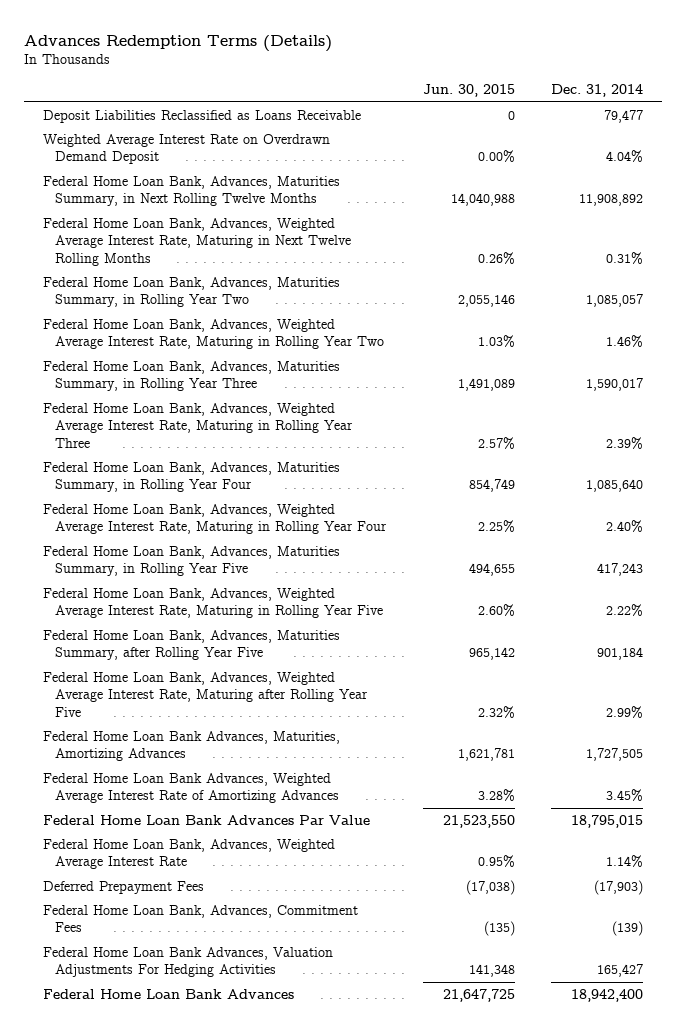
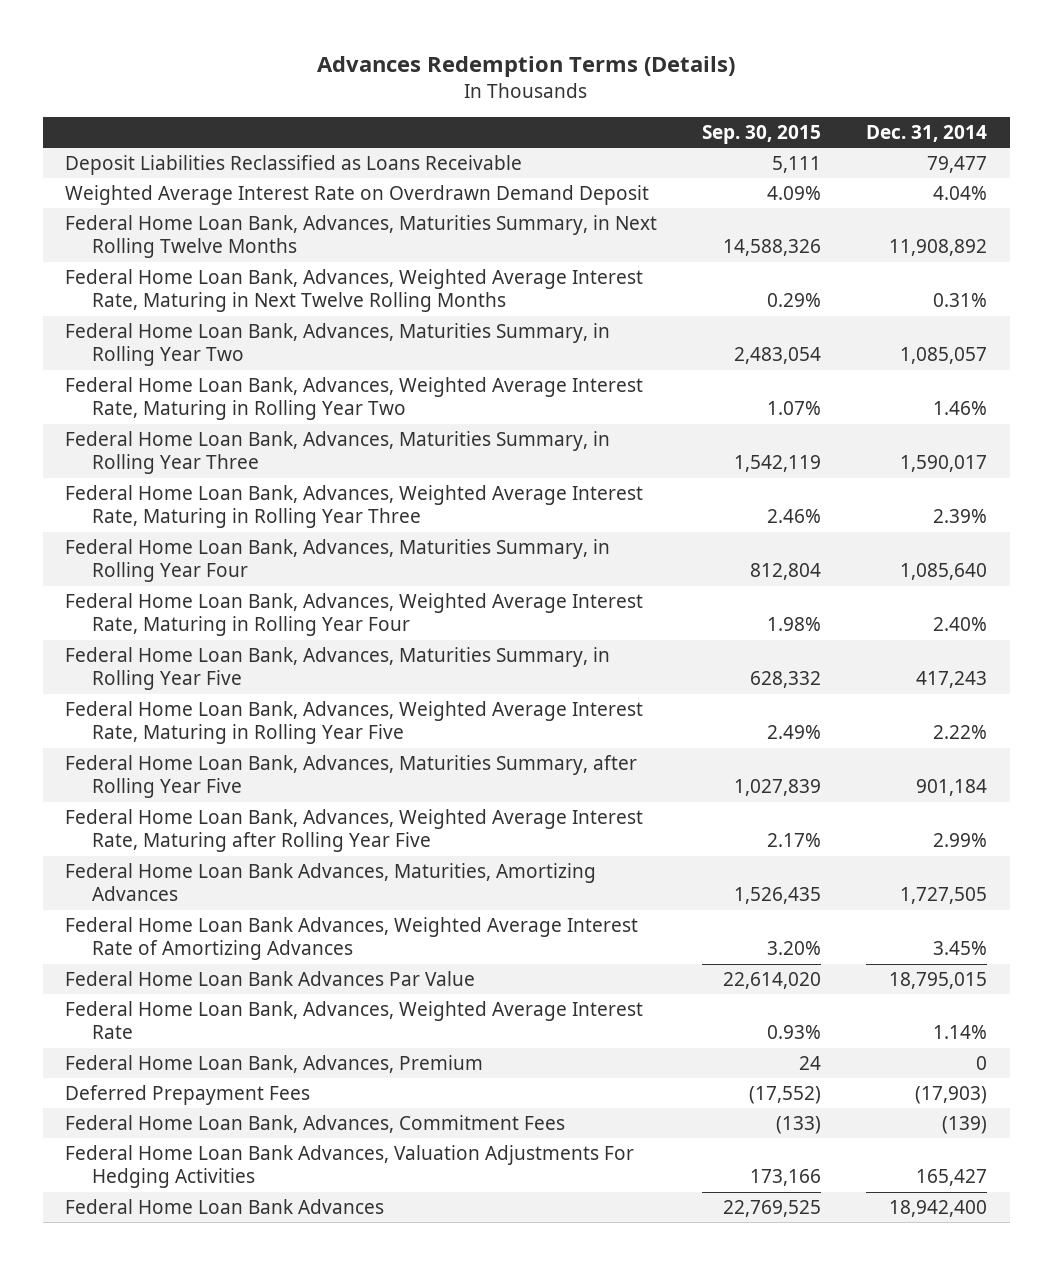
- | Jun. 30, 2015 | Dec. 31, 2014
+ | Sep. 30, 2015 | Dec. 31, 2014
+ Federal Home Loan Bank, Advances, Premium | 24 | 0

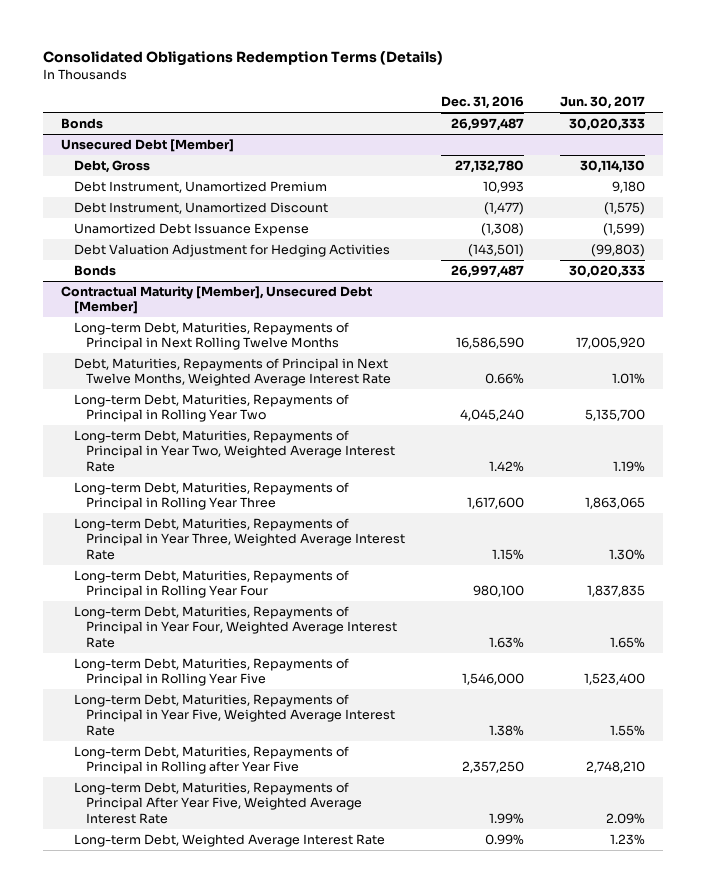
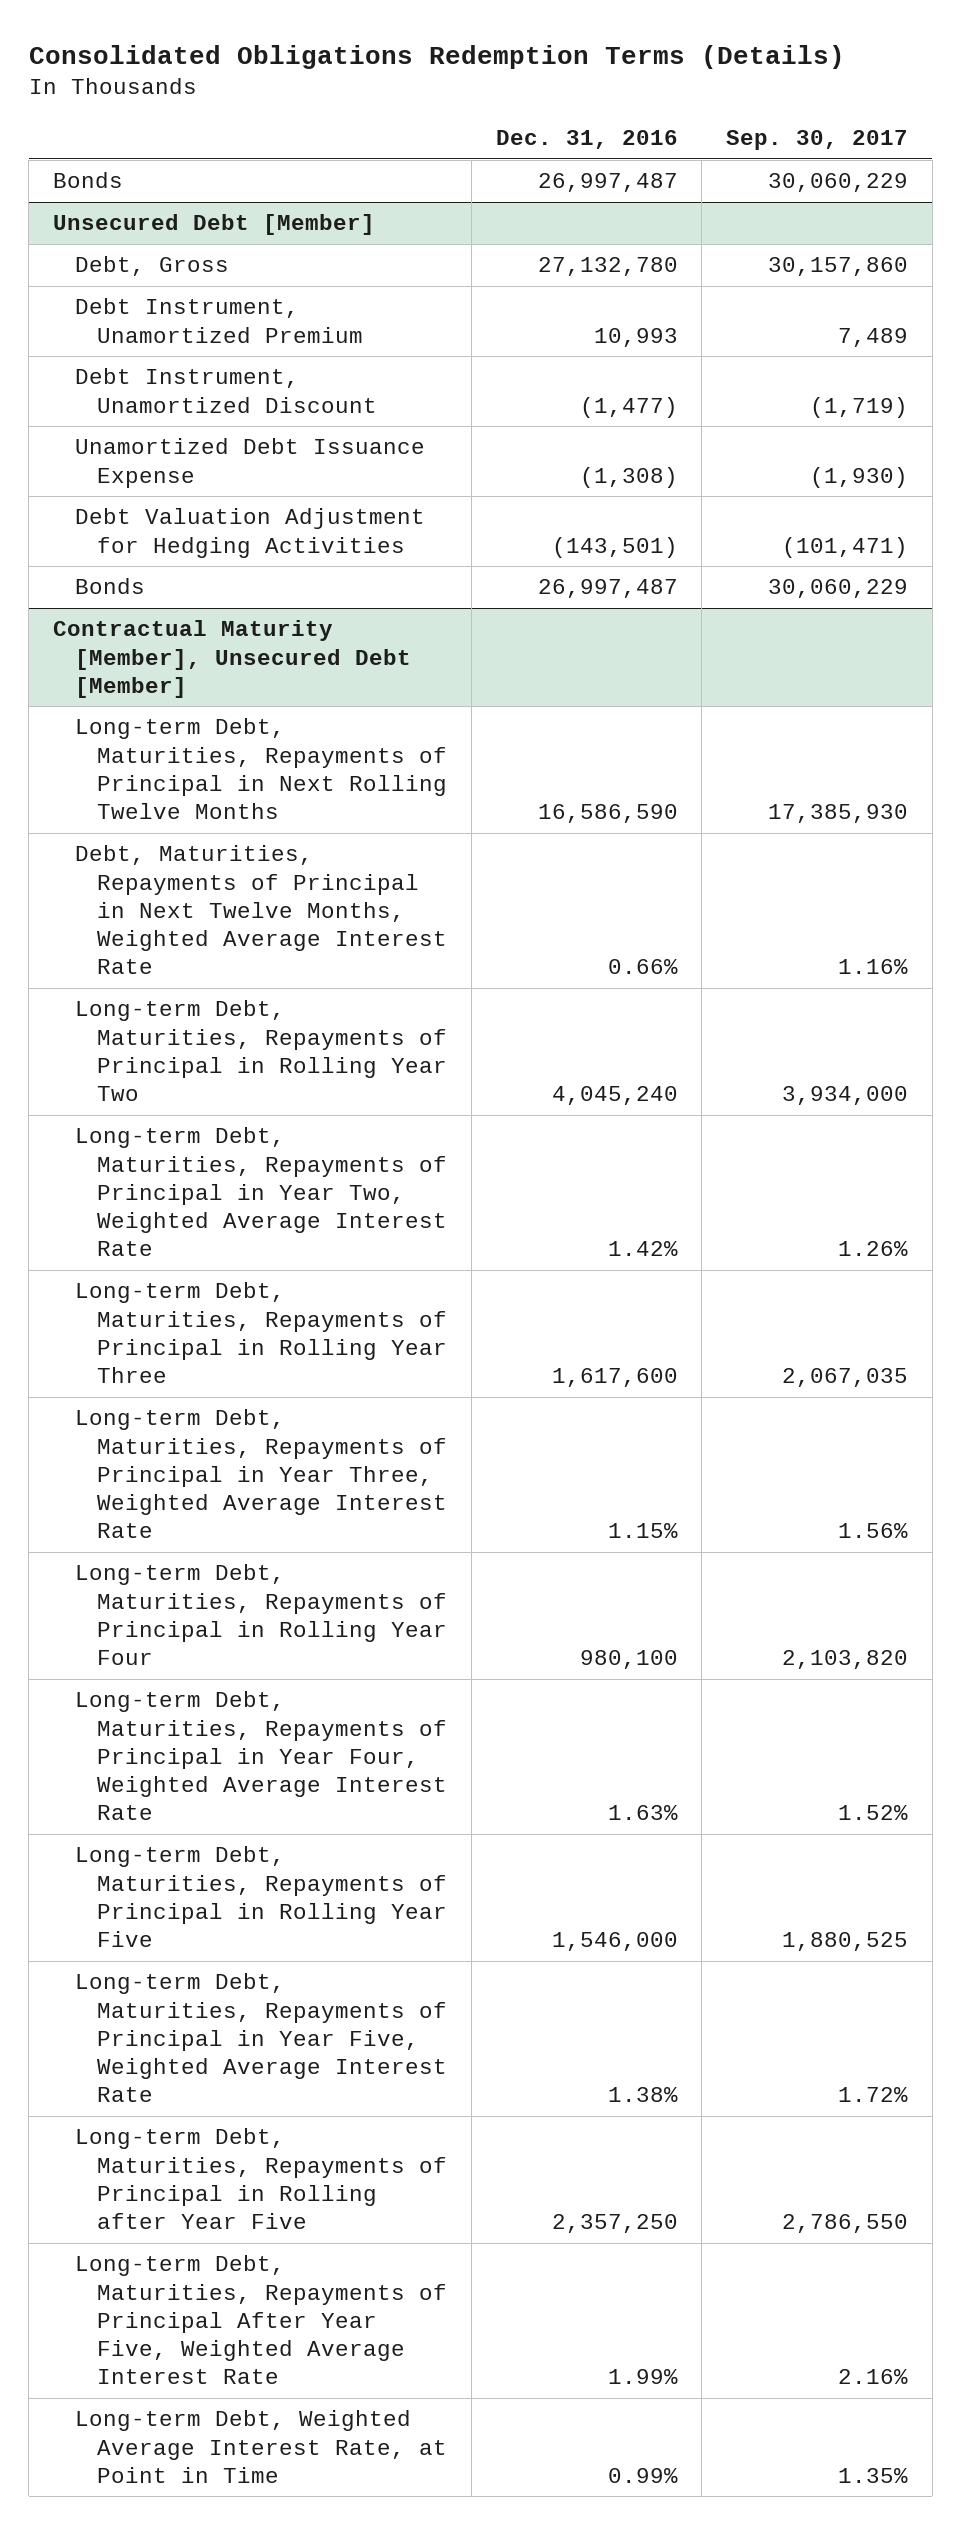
- | Dec. 31, 2016 | Jun. 30, 2017
+ | Dec. 31, 2016 | Sep. 30, 2017
@ Contractual Maturity [Member], Unsecured Debt [Member]
- Long-term Debt, Weighted Average Interest Rate | 0.99% | 1.23%
+ Long-term Debt, Weighted Average Interest Rate, at Point in Time | 0.99% | 1.35%

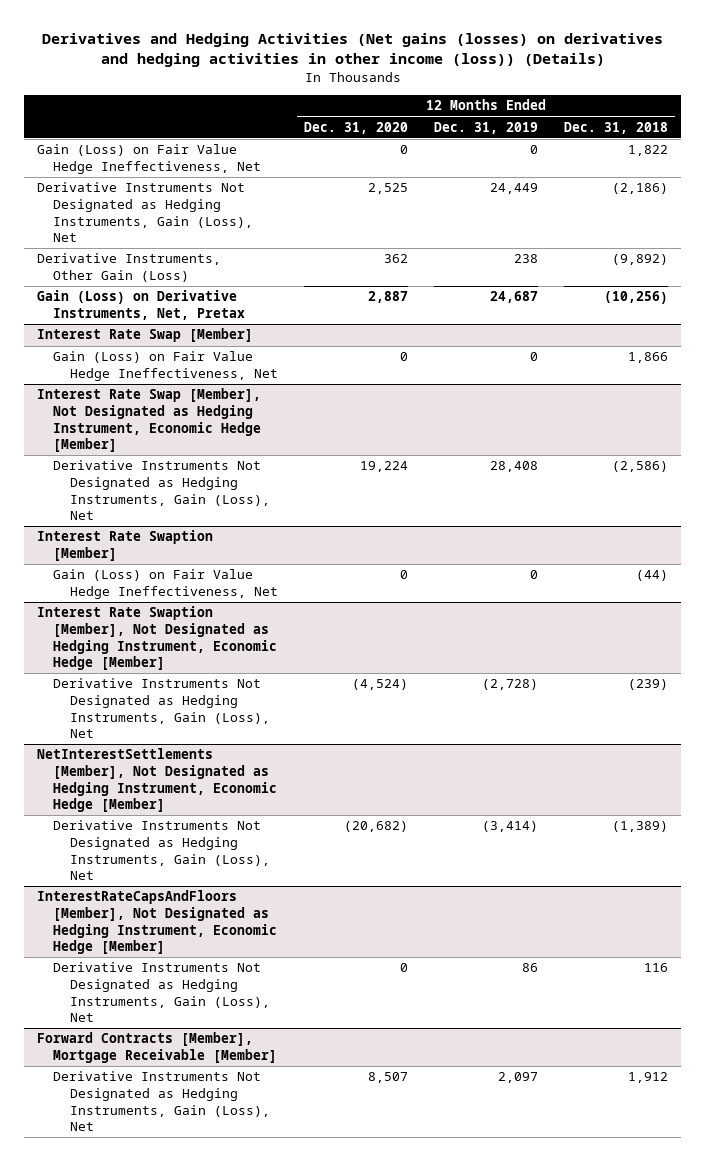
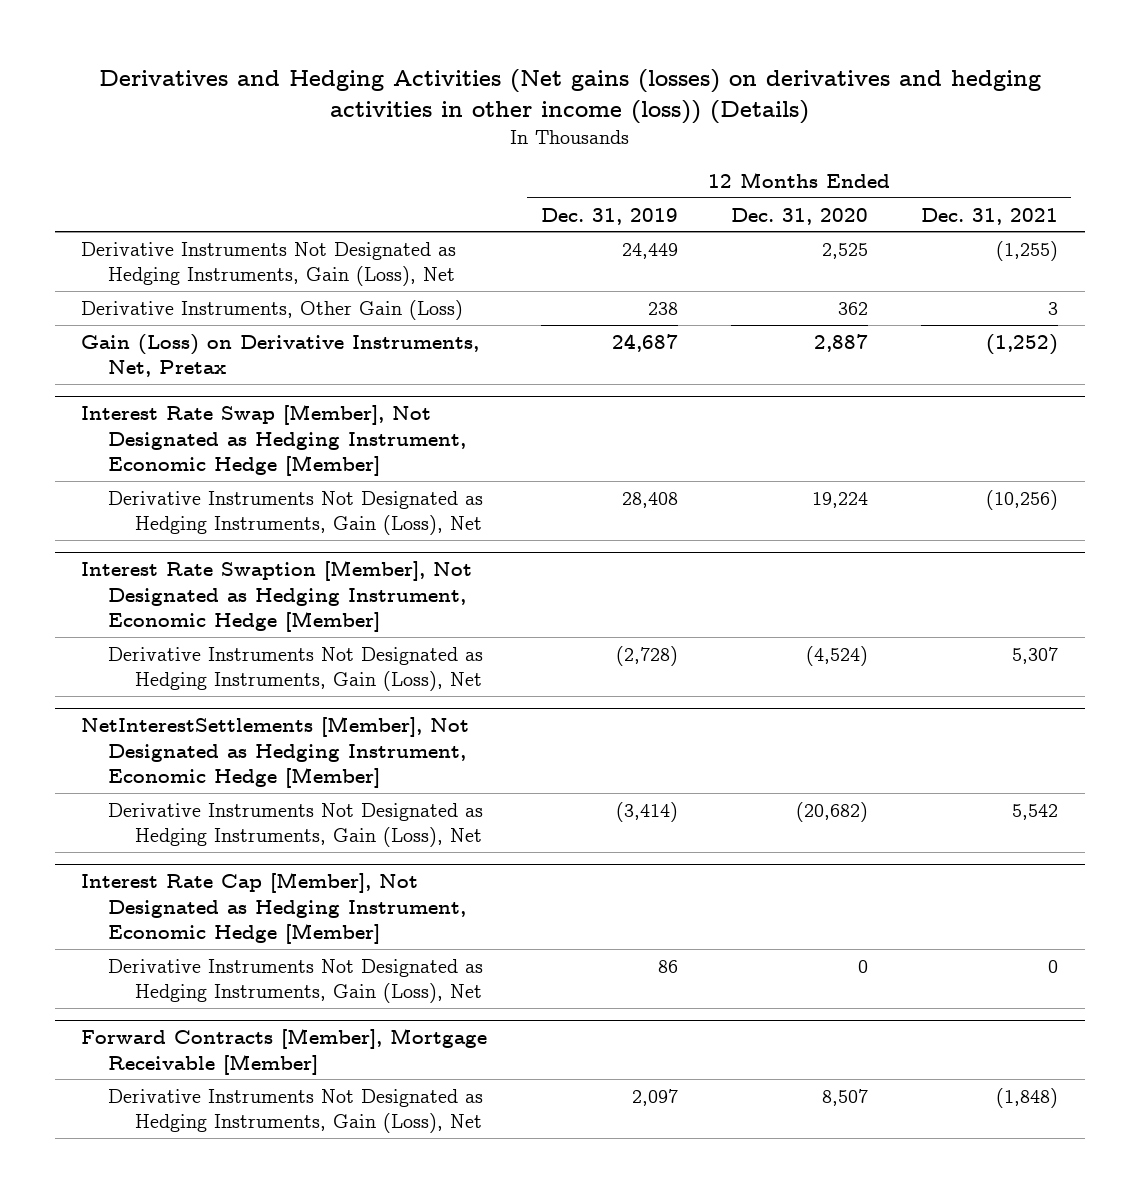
- | 12 Months Ended Dec. 31, 2020 | 12 Months Ended Dec. 31, 2019 | 12 Months Ended Dec. 31, 2018
+ | 12 Months Ended Dec. 31, 2019 | 12 Months Ended Dec. 31, 2020 | 12 Months Ended Dec. 31, 2021
- Gain (Loss) on Fair Value Hedge Ineffectiveness, Net | 0 | 0 | 1,822
- Interest Rate Swap [Member]
- Gain (Loss) on Fair Value Hedge Ineffectiveness, Net | 0 | 0 | 1,866
- Interest Rate Swaption [Member]
- Gain (Loss) on Fair Value Hedge Ineffectiveness, Net | 0 | 0 | (44)
- InterestRateCapsAndFloors [Member], Not Designated as Hedging Instrument, Economic Hedge [Member]
+ Interest Rate Cap [Member], Not Designated as Hedging Instrument, Economic Hedge [Member]

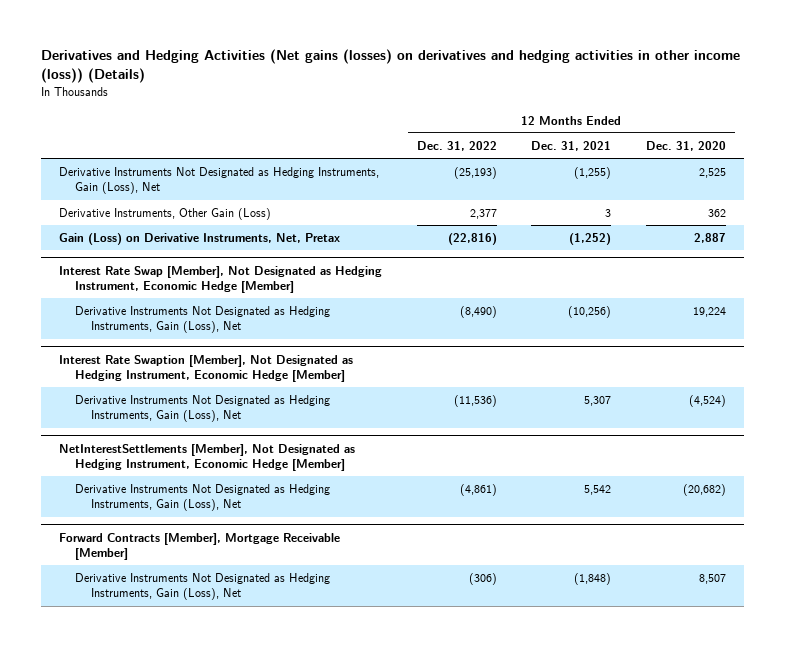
- | 12 Months Ended Dec. 31, 2019 | 12 Months Ended Dec. 31, 2020 | 12 Months Ended Dec. 31, 2021
+ | 12 Months Ended Dec. 31, 2022 | 12 Months Ended Dec. 31, 2021 | 12 Months Ended Dec. 31, 2020
- Interest Rate Cap [Member], Not Designated as Hedging Instrument, Economic Hedge [Member]
- Derivative Instruments Not Designated as Hedging Instruments, Gain (Loss), Net | 86 | 0 | 0

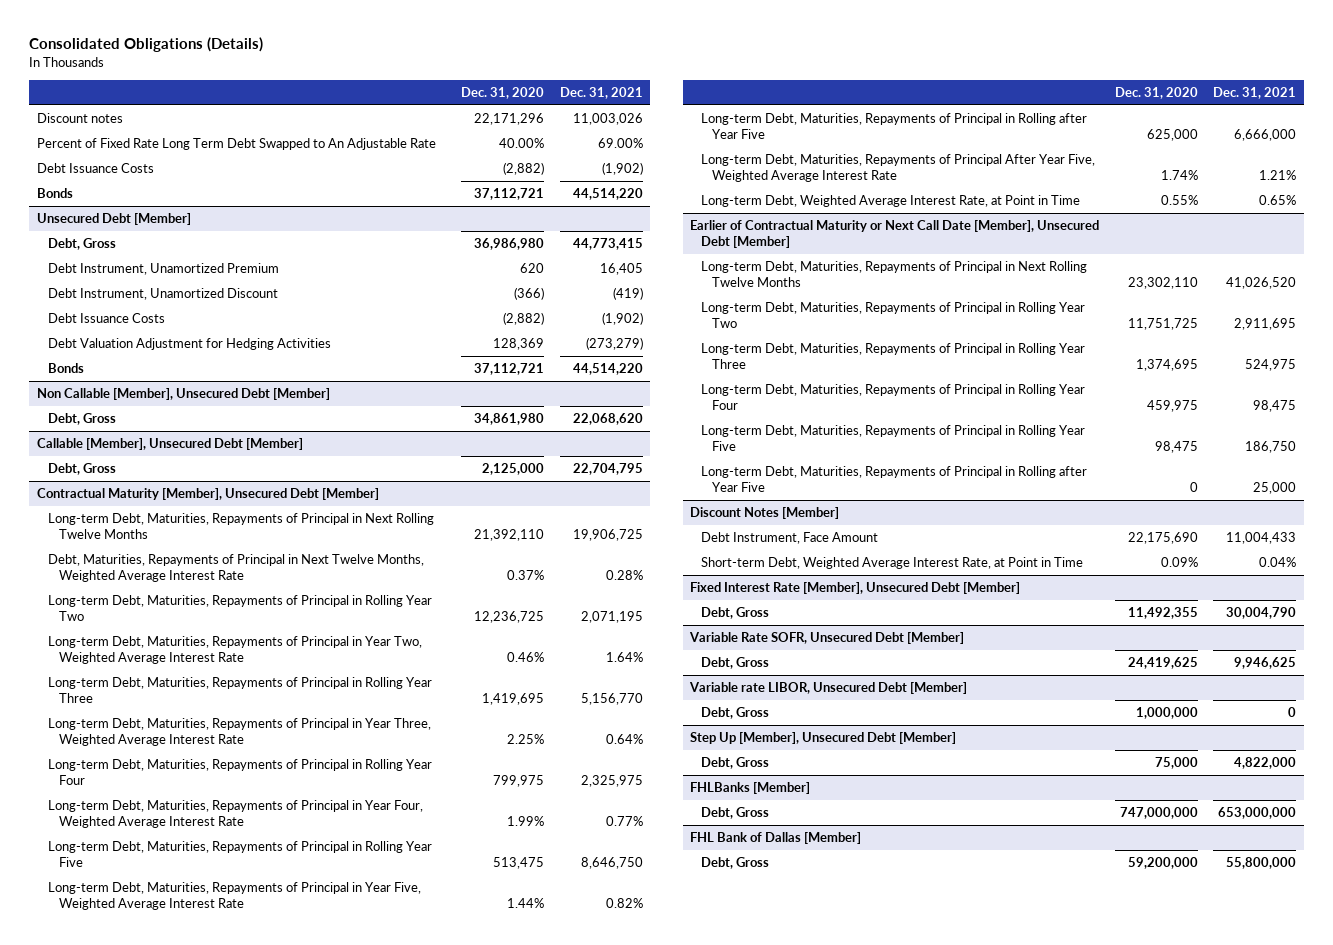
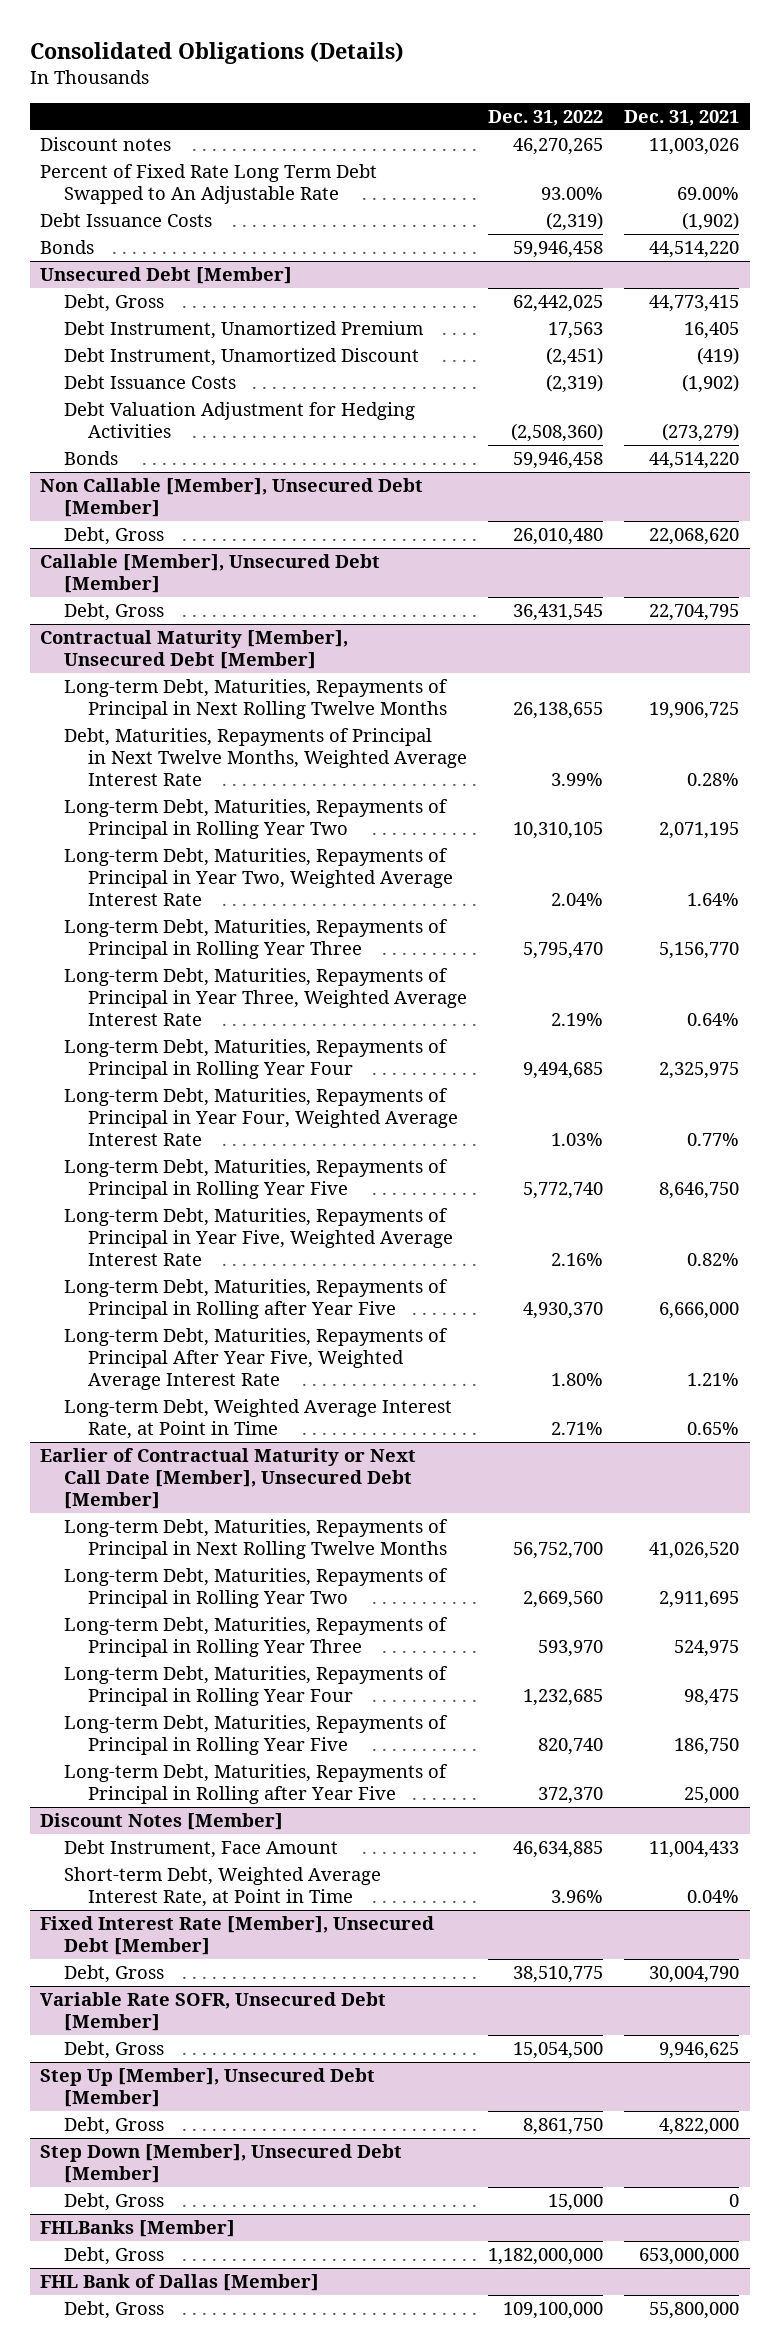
- | Dec. 31, 2020 | Dec. 31, 2021
+ | Dec. 31, 2022 | Dec. 31, 2021
- Variable rate LIBOR, Unsecured Debt [Member]
- Debt, Gross | 1,000,000 | 0
+ Step Down [Member], Unsecured Debt [Member]
+ Debt, Gross | 15,000 | 0

